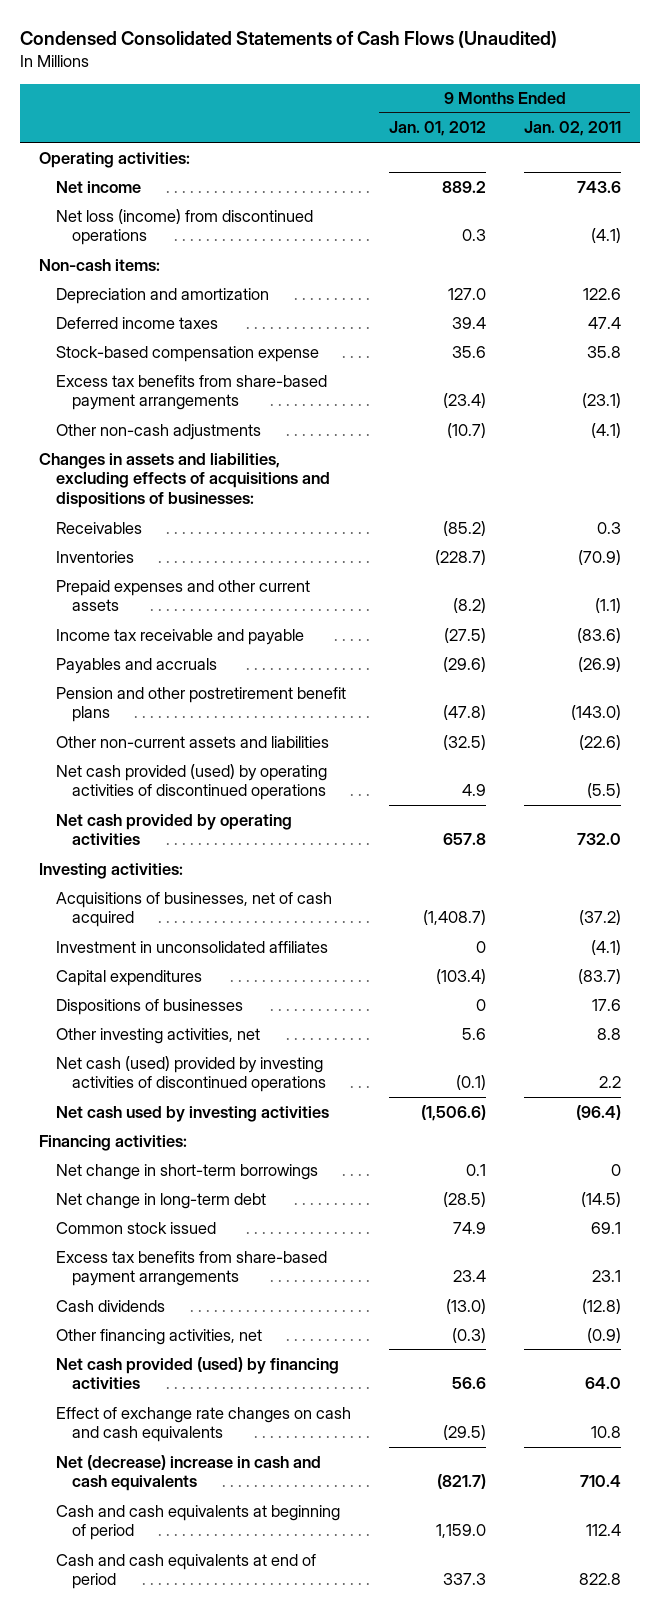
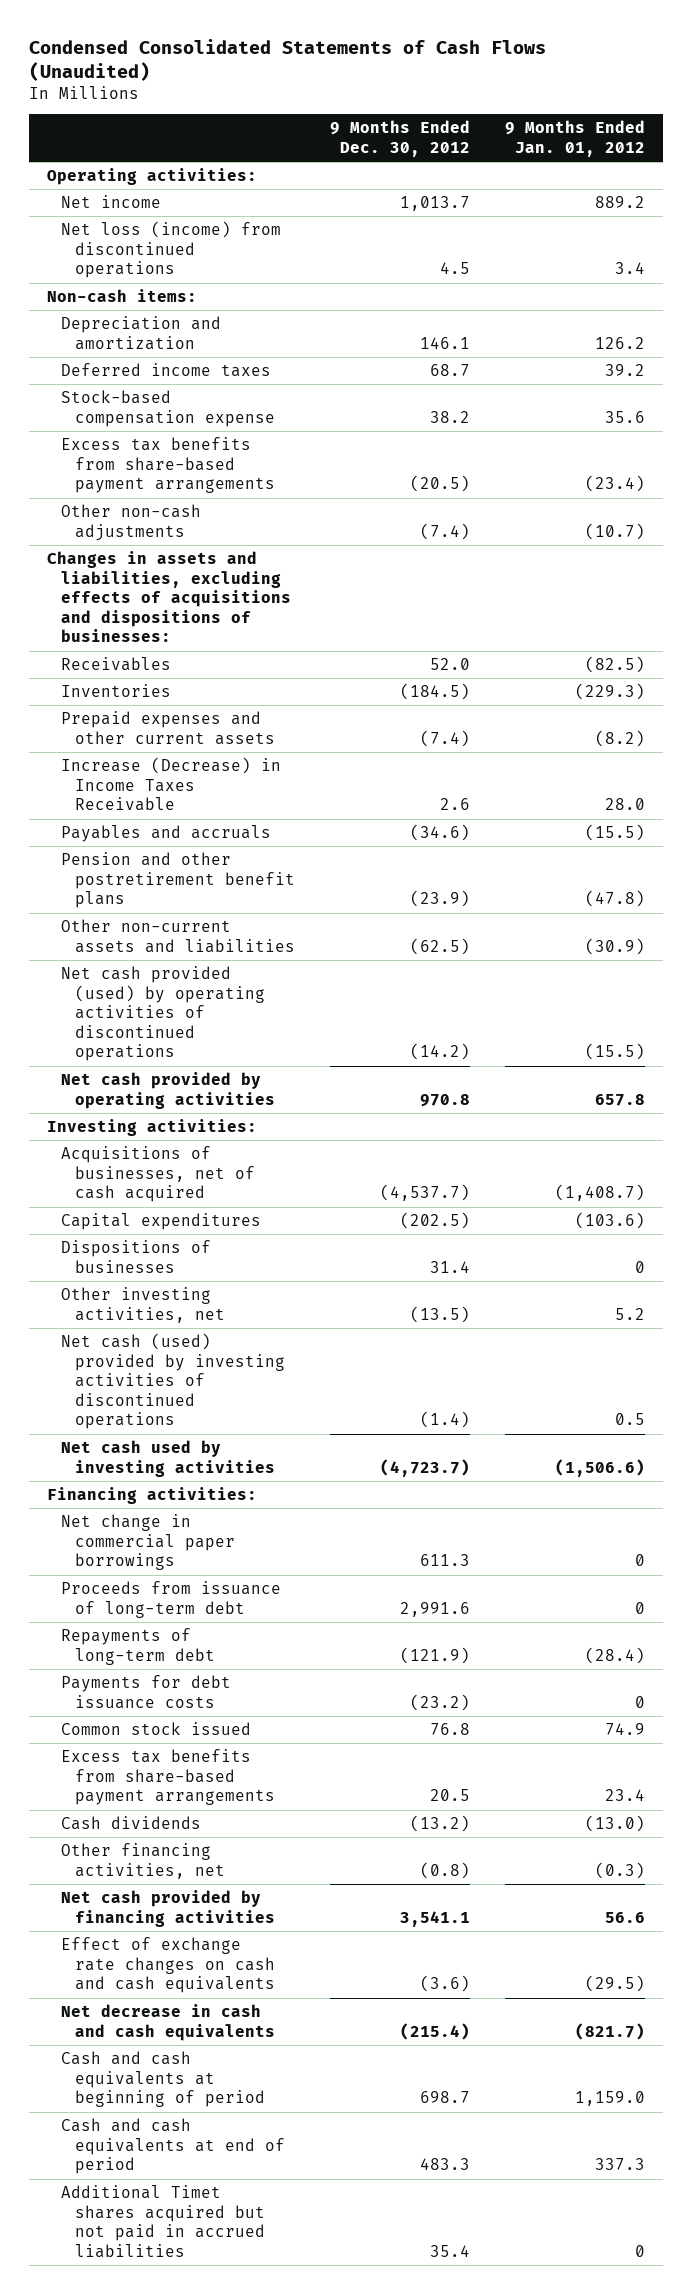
- | 9 Months Ended Jan. 01, 2012 | 9 Months Ended Jan. 02, 2011
+ | 9 Months Ended Dec. 30, 2012 | 9 Months Ended Jan. 01, 2012
- Net loss (income) from discontinued operations | 0.3 | (4.1)
+ Net loss (income) from discontinued operations | 4.5 | 3.4
- Depreciation and amortization | 127.0 | 122.6
- Deferred income taxes | 39.4 | 47.4
+ Depreciation and amortization | 146.1 | 126.2
+ Deferred income taxes | 68.7 | 39.2
- Receivables | (85.2) | 0.3
- Inventories | (228.7) | (70.9)
+ Receivables | 52.0 | (82.5)
+ Inventories | (184.5) | (229.3)
- Income tax receivable and payable | (27.5) | (83.6)
- Payables and accruals | (29.6) | (26.9)
+ Increase (Decrease) in Income Taxes Receivable | 2.6 | 28.0
+ Payables and accruals | (34.6) | (15.5)
- Other non-current assets and liabilities | (32.5) | (22.6)
- Net cash provided (used) by operating activities of discontinued operations | 4.9 | (5.5)
+ Other non-current assets and liabilities | (62.5) | (30.9)
+ Net cash provided (used) by operating activities of discontinued operations | (14.2) | (15.5)
- Investment in unconsolidated affiliates | 0 | (4.1)
- Capital expenditures | (103.4) | (83.7)
+ Capital expenditures | (202.5) | (103.6)
- Other investing activities, net | 5.6 | 8.8
- Net cash (used) provided by investing activities of discontinued operations | (0.1) | 2.2
+ Other investing activities, net | (13.5) | 5.2
+ Net cash (used) provided by investing activities of discontinued operations | (1.4) | 0.5
- Net change in short-term borrowings | 0.1 | 0
- Net change in long-term debt | (28.5) | (14.5)
+ Net change in commercial paper borrowings | 611.3 | 0
+ Proceeds from issuance of long-term debt | 2,991.6 | 0
+ Repayments of long-term debt | (121.9) | (28.4)
+ Payments for debt issuance costs | (23.2) | 0
- Net cash provided (used) by financing activities | 56.6 | 64.0
+ Net cash provided by financing activities | 3,541.1 | 56.6
- Net (decrease) increase in cash and cash equivalents | (821.7) | 710.4
+ Net decrease in cash and cash equivalents | (215.4) | (821.7)
+ Additional Timet shares acquired but not paid in accrued liabilities | 35.4 | 0

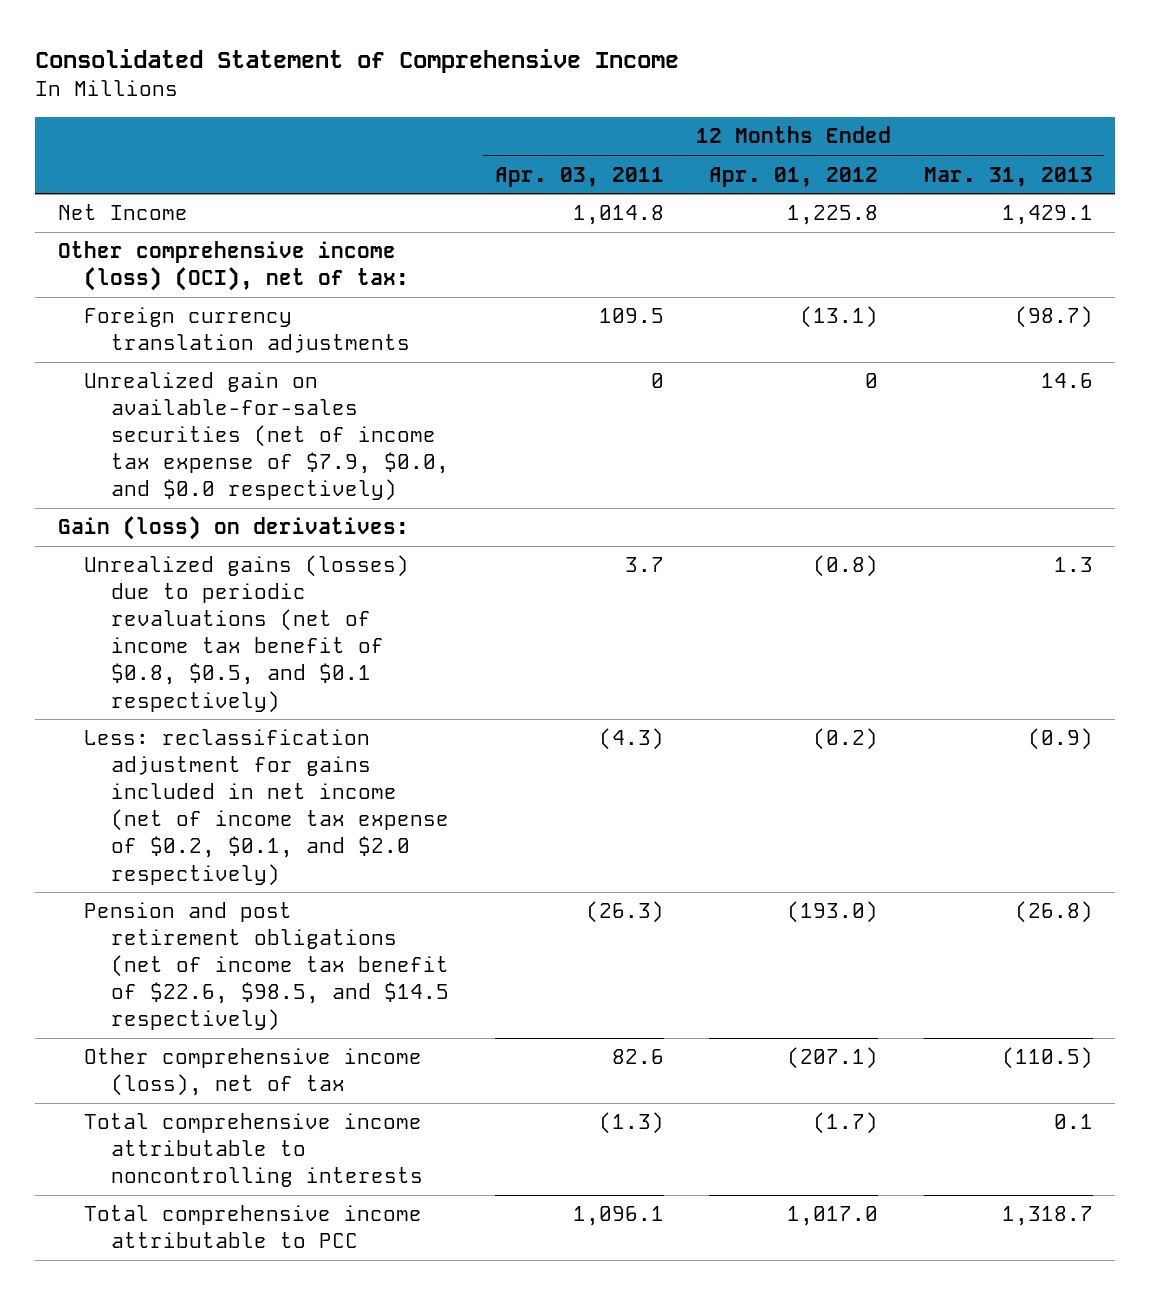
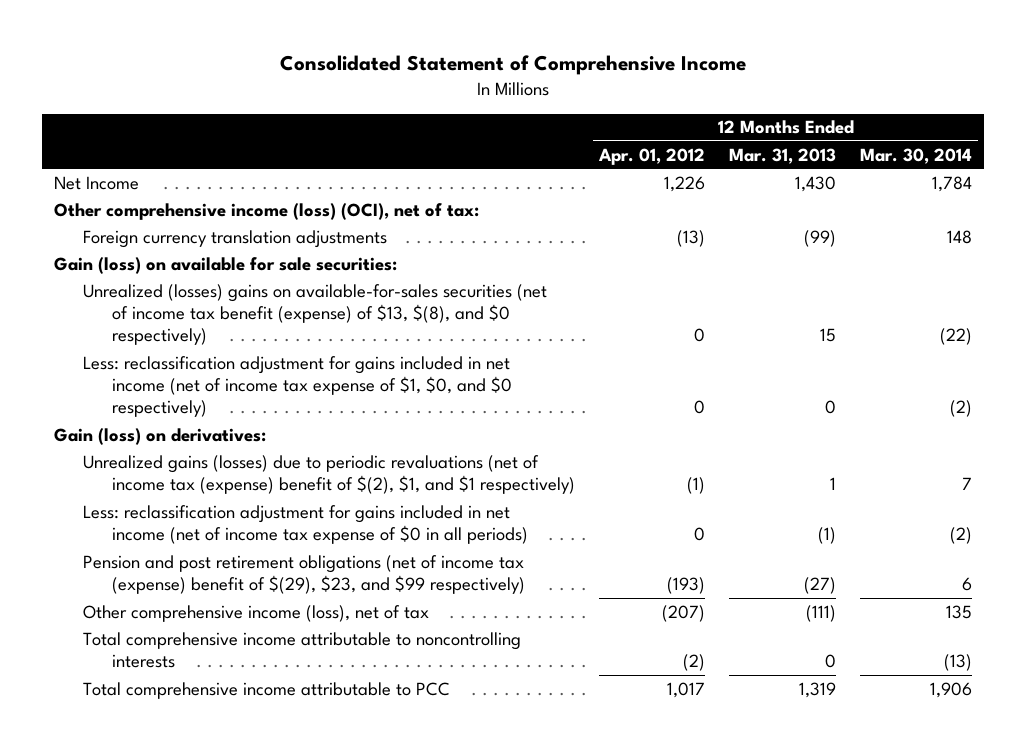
- | 12 Months Ended Apr. 03, 2011 | 12 Months Ended Apr. 01, 2012 | 12 Months Ended Mar. 31, 2013
+ | 12 Months Ended Apr. 01, 2012 | 12 Months Ended Mar. 31, 2013 | 12 Months Ended Mar. 30, 2014
- Net Income | 1,014.8 | 1,225.8 | 1,429.1
+ Net Income | 1,226 | 1,430 | 1,784
- Foreign currency translation adjustments | 109.5 | (13.1) | (98.7)
- Unrealized gain on available-for-sales securities (net of income tax expense of $7.9, $0.0, and $0.0 respectively) | 0 | 0 | 14.6
+ Foreign currency translation adjustments | (13) | (99) | 148
+ Gain (loss) on available for sale securities:
+ Unrealized (losses) gains on available-for-sales securities (net of income tax benefit (expense) of $13, $(8), and $0 respectively) | 0 | 15 | (22)
+ Less: reclassification adjustment for gains included in net income (net of income tax expense of $1, $0, and $0 respectively) | 0 | 0 | (2)
- Unrealized gains (losses) due to periodic revaluations (net of income tax benefit of $0.8, $0.5, and $0.1 respectively) | 3.7 | (0.8) | 1.3
- Less: reclassification adjustment for gains included in net income (net of income tax expense of $0.2, $0.1, and $2.0 respectively) | (4.3) | (0.2) | (0.9)
- Pension and post retirement obligations (net of income tax benefit of $22.6, $98.5, and $14.5 respectively) | (26.3) | (193.0) | (26.8)
- Other comprehensive income (loss), net of tax | 82.6 | (207.1) | (110.5)
- Total comprehensive income attributable to noncontrolling interests | (1.3) | (1.7) | 0.1
- Total comprehensive income attributable to PCC | 1,096.1 | 1,017.0 | 1,318.7
+ Unrealized gains (losses) due to periodic revaluations (net of income tax (expense) benefit of $(2), $1, and $1 respectively) | (1) | 1 | 7
+ Less: reclassification adjustment for gains included in net income (net of income tax expense of $0 in all periods) | 0 | (1) | (2)
+ Pension and post retirement obligations (net of income tax (expense) benefit of $(29), $23, and $99 respectively) | (193) | (27) | 6
+ Other comprehensive income (loss), net of tax | (207) | (111) | 135
+ Total comprehensive income attributable to noncontrolling interests | (2) | 0 | (13)
+ Total comprehensive income attributable to PCC | 1,017 | 1,319 | 1,906

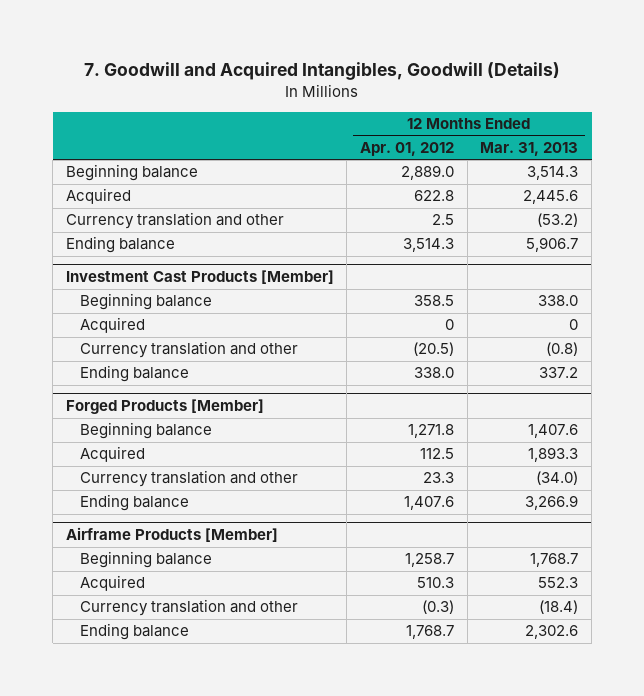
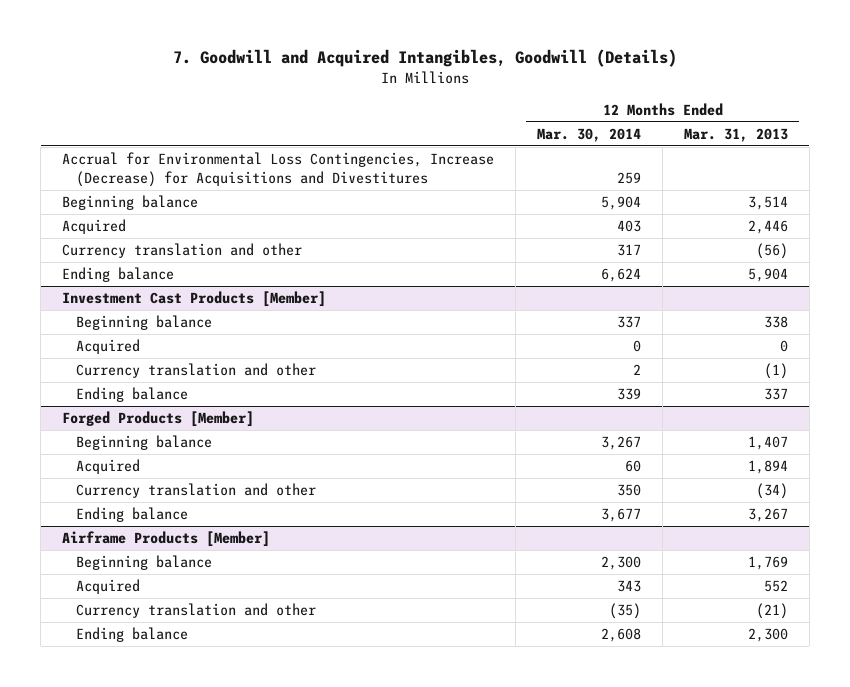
- | 12 Months Ended Apr. 01, 2012 | 12 Months Ended Mar. 31, 2013
+ | 12 Months Ended Mar. 30, 2014 | 12 Months Ended Mar. 31, 2013
- Beginning balance | 2,889.0 | 3,514.3
- Acquired | 622.8 | 2,445.6
- Currency translation and other | 2.5 | (53.2)
- Ending balance | 3,514.3 | 5,906.7
+ Accrual for Environmental Loss Contingencies, Increase (Decrease) for Acquisitions and Divestitures | 259 |
+ Beginning balance | 5,904 | 3,514
+ Acquired | 403 | 2,446
+ Currency translation and other | 317 | (56)
+ Ending balance | 6,624 | 5,904
@ Investment Cast Products [Member]
- Beginning balance | 358.5 | 338.0
+ Beginning balance | 337 | 338
- Currency translation and other | (20.5) | (0.8)
- Ending balance | 338.0 | 337.2
+ Currency translation and other | 2 | (1)
+ Ending balance | 339 | 337
@ Forged Products [Member]
- Beginning balance | 1,271.8 | 1,407.6
- Acquired | 112.5 | 1,893.3
- Currency translation and other | 23.3 | (34.0)
- Ending balance | 1,407.6 | 3,266.9
+ Beginning balance | 3,267 | 1,407
+ Acquired | 60 | 1,894
+ Currency translation and other | 350 | (34)
+ Ending balance | 3,677 | 3,267
@ Airframe Products [Member]
- Beginning balance | 1,258.7 | 1,768.7
- Acquired | 510.3 | 552.3
- Currency translation and other | (0.3) | (18.4)
- Ending balance | 1,768.7 | 2,302.6
+ Beginning balance | 2,300 | 1,769
+ Acquired | 343 | 552
+ Currency translation and other | (35) | (21)
+ Ending balance | 2,608 | 2,300

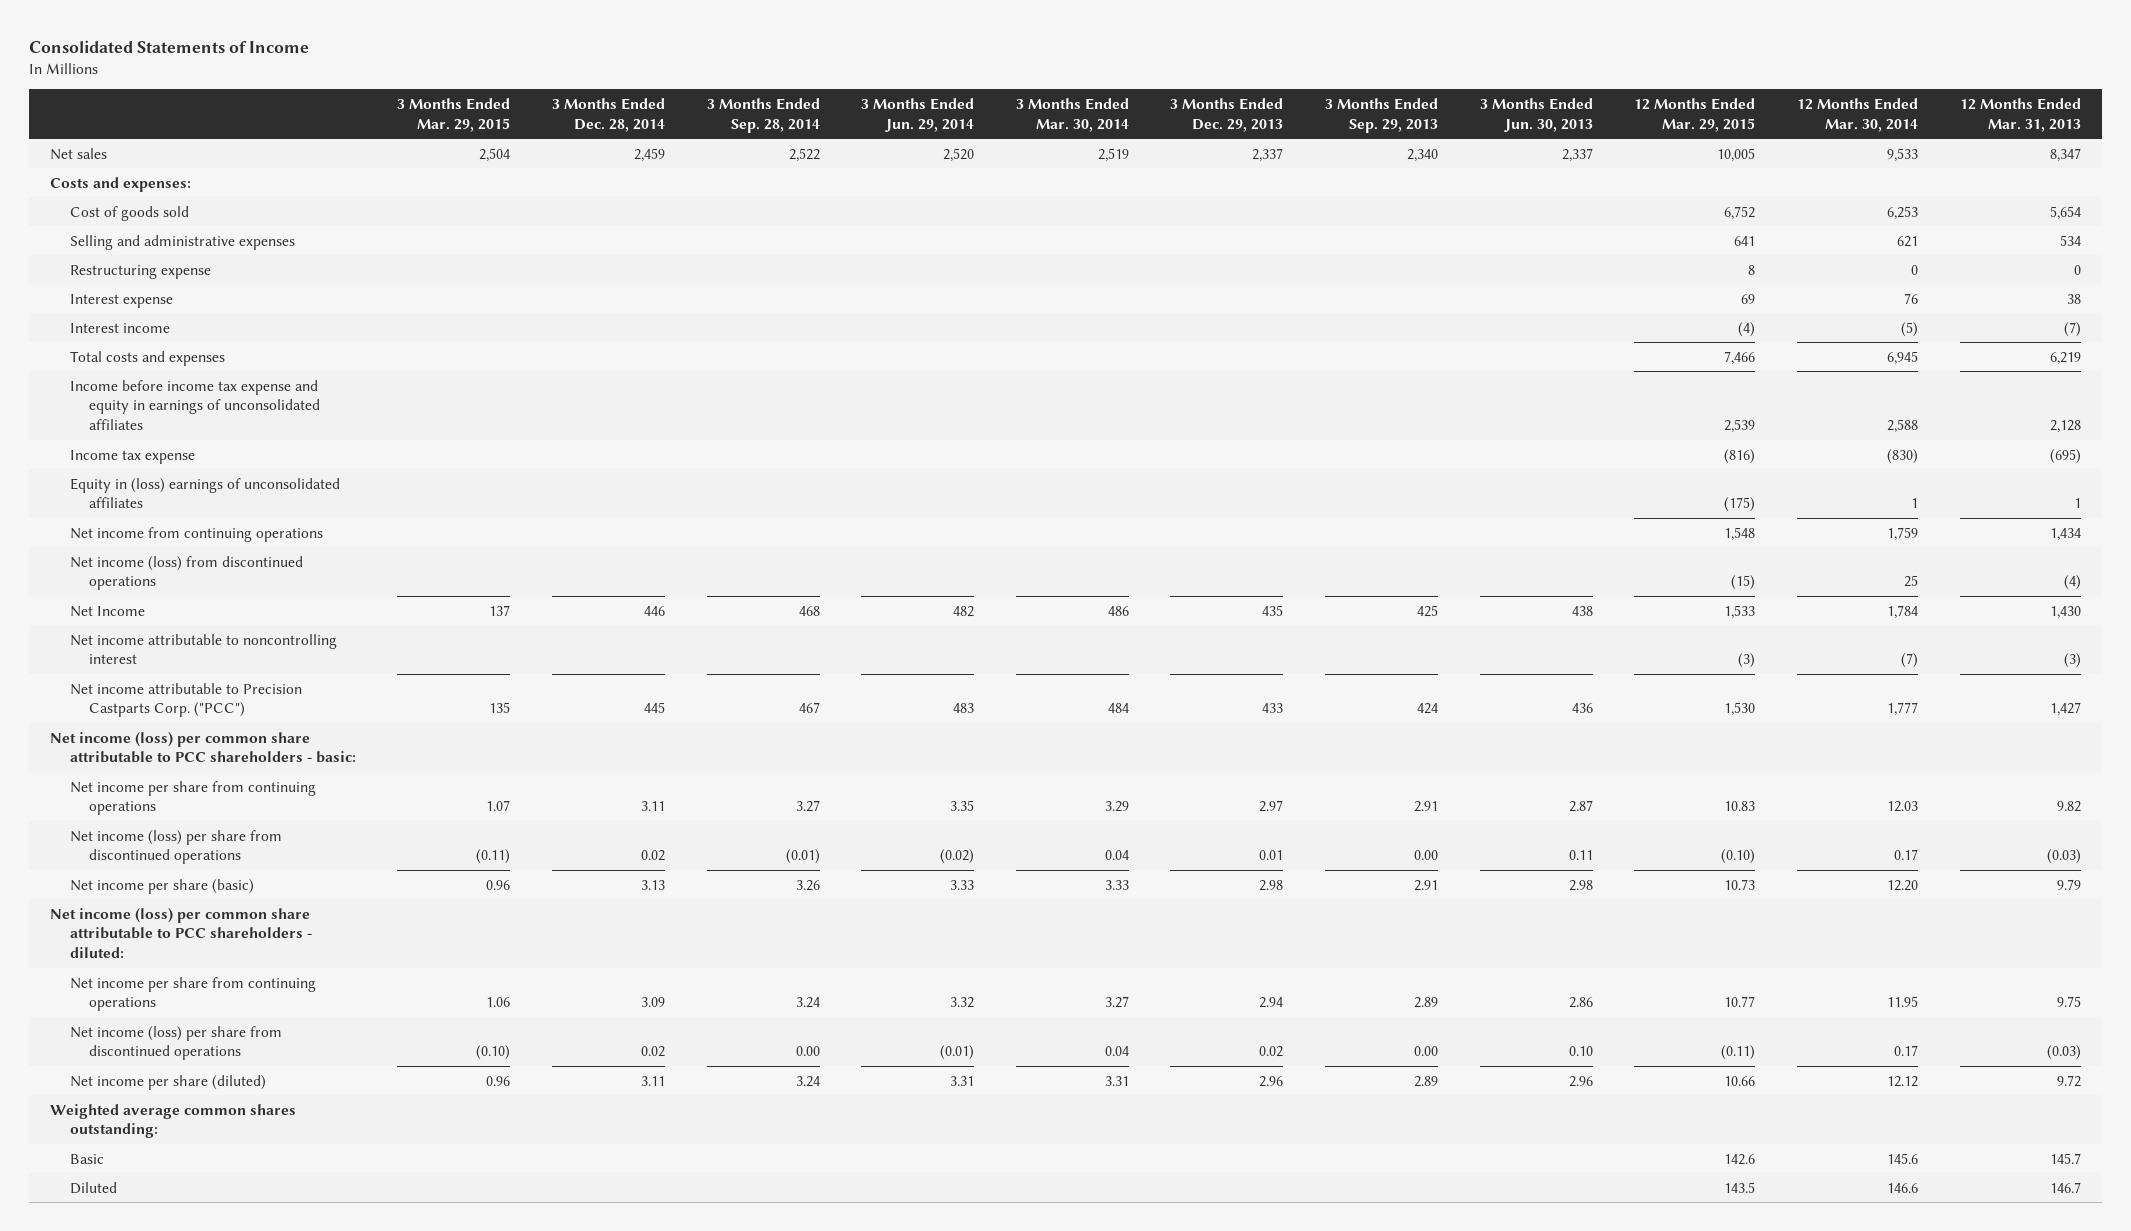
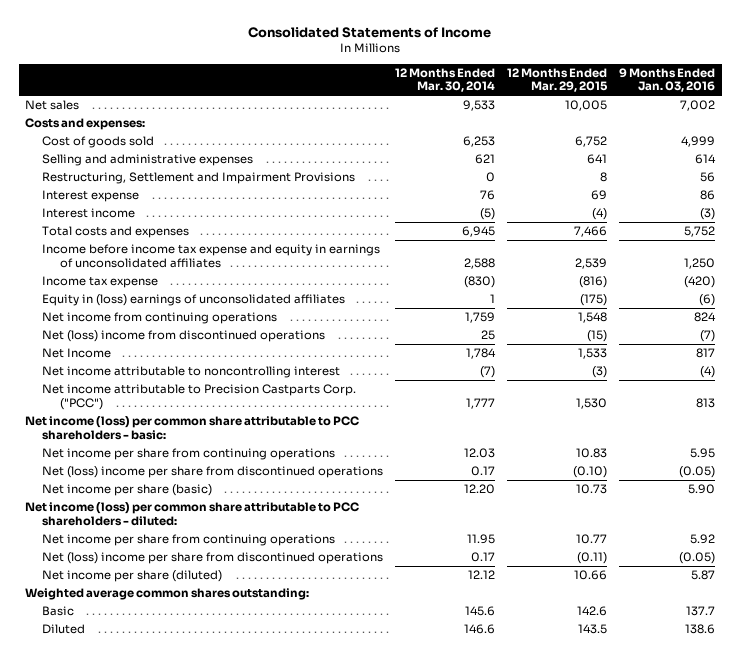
- | 3 Months Ended Mar. 29, 2015 | 3 Months Ended Dec. 28, 2014 | 3 Months Ended Sep. 28, 2014 | 3 Months Ended Jun. 29, 2014 | 3 Months Ended Mar. 30, 2014 | 3 Months Ended Dec. 29, 2013 | 3 Months Ended Sep. 29, 2013 | 3 Months Ended Jun. 30, 2013 | 12 Months Ended Mar. 29, 2015 | 12 Months Ended Mar. 30, 2014 | 12 Months Ended Mar. 31, 2013
+ | 12 Months Ended Mar. 30, 2014 | 12 Months Ended Mar. 29, 2015 | 9 Months Ended Jan. 03, 2016
- Restructuring expense | | | | | | | | | 8 | 0 | 0
+ Restructuring, Settlement and Impairment Provisions | 0 | 8 | 56
- Net income (loss) from discontinued operations | | | | | | | | | (15) | 25 | (4)
+ Net (loss) income from discontinued operations | 25 | (15) | (7)
- Net income (loss) per share from discontinued operations | (0.11) | 0.02 | (0.01) | (0.02) | 0.04 | 0.01 | 0.00 | 0.11 | (0.10) | 0.17 | (0.03)
+ Net (loss) income per share from discontinued operations | 0.17 | (0.10) | (0.05)
- Net income (loss) per share from discontinued operations | (0.10) | 0.02 | 0.00 | (0.01) | 0.04 | 0.02 | 0.00 | 0.10 | (0.11) | 0.17 | (0.03)
+ Net (loss) income per share from discontinued operations | 0.17 | (0.11) | (0.05)

